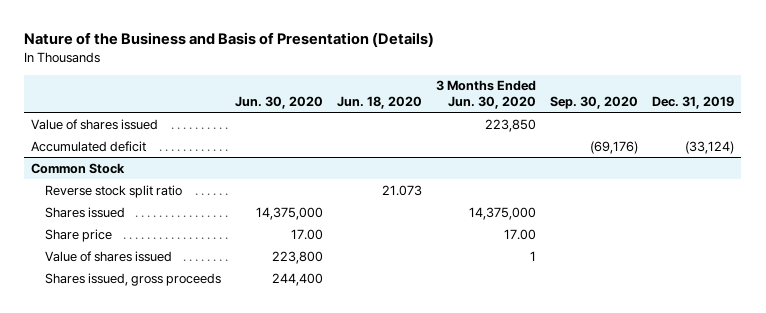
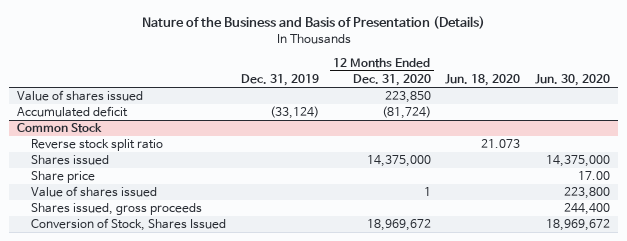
- | Jun. 30, 2020 | Jun. 18, 2020 | 3 Months Ended Jun. 30, 2020 | Sep. 30, 2020 | Dec. 31, 2019
+ | Dec. 31, 2019 | 12 Months Ended Dec. 31, 2020 | Jun. 18, 2020 | Jun. 30, 2020
@ Common Stock
+ Conversion of Stock, Shares Issued | | 18,969,672 | | 18,969,672

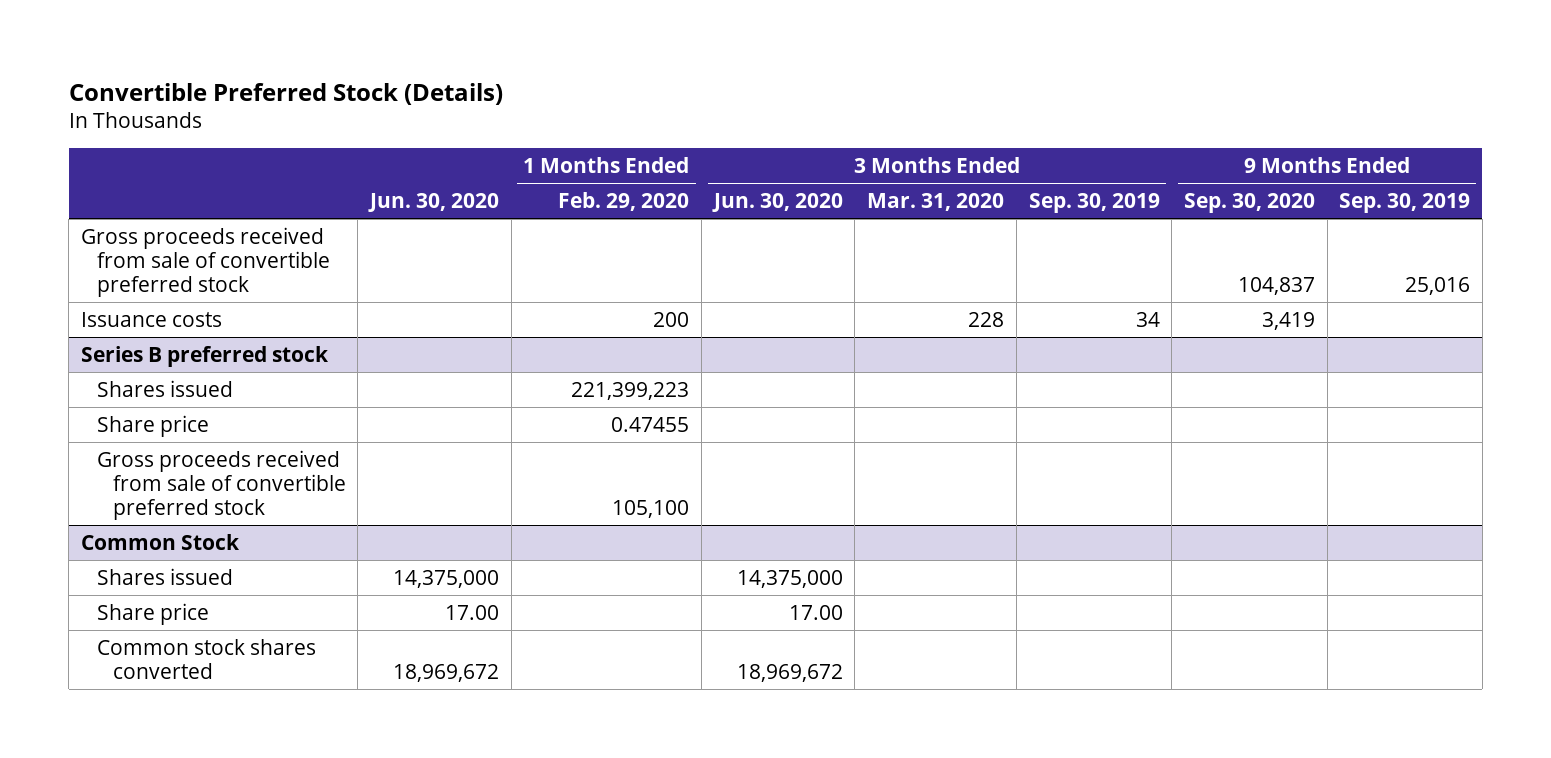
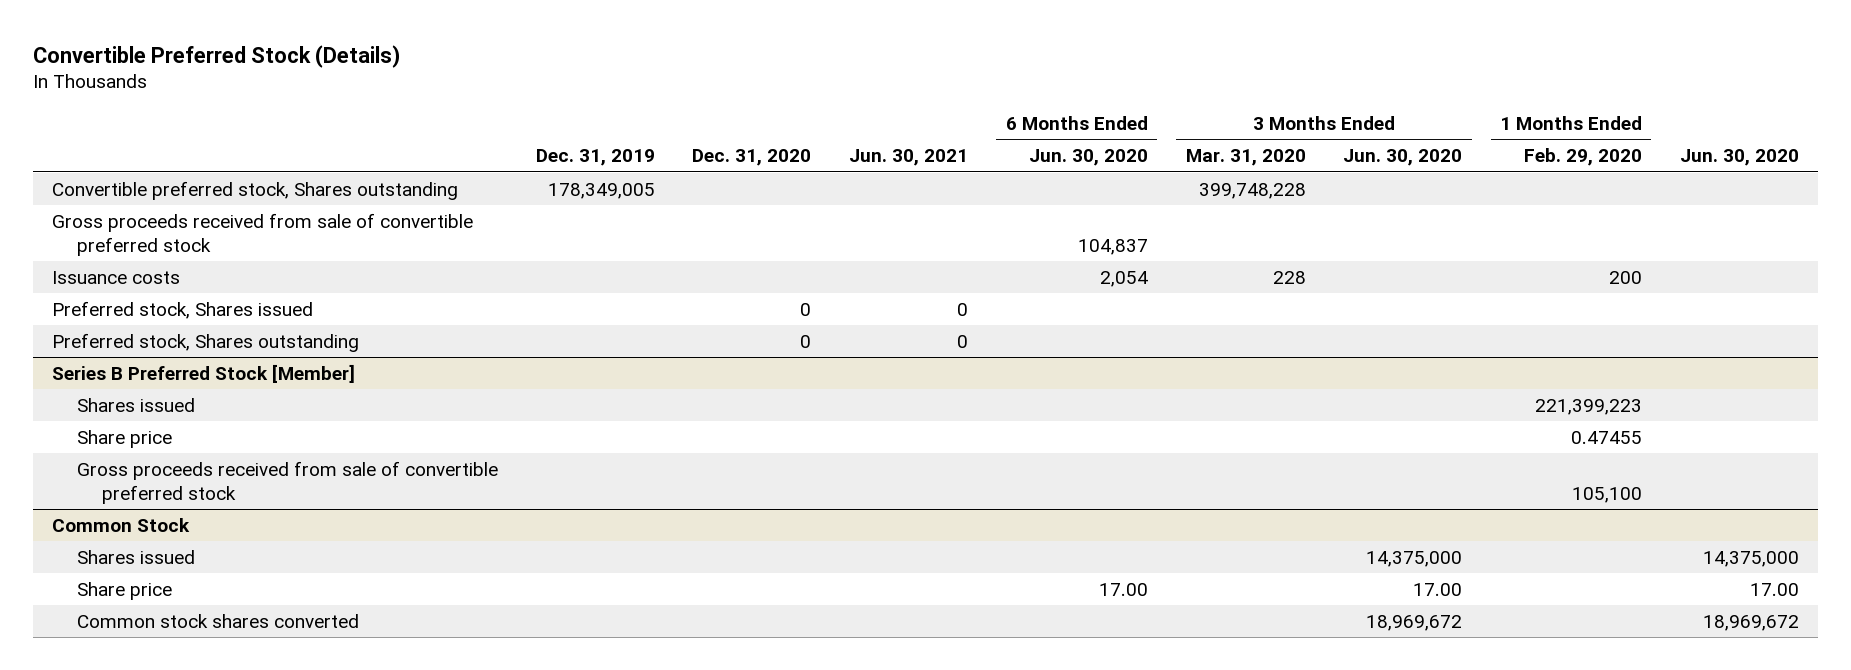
- | Jun. 30, 2020 | 1 Months Ended Feb. 29, 2020 | 3 Months Ended Jun. 30, 2020 | 3 Months Ended Mar. 31, 2020 | 3 Months Ended Sep. 30, 2019 | 9 Months Ended Sep. 30, 2020 | 9 Months Ended Sep. 30, 2019
+ | Dec. 31, 2019 | Dec. 31, 2020 | Jun. 30, 2021 | 6 Months Ended Jun. 30, 2020 | 3 Months Ended Mar. 31, 2020 | 3 Months Ended Jun. 30, 2020 | 1 Months Ended Feb. 29, 2020 | Jun. 30, 2020
+ Convertible preferred stock, Shares outstanding | 178,349,005 | | | | 399,748,228 | | |
- Series B preferred stock
+ Preferred stock, Shares issued | | 0 | 0 | | | | |
+ Preferred stock, Shares outstanding | | 0 | 0 | | | | |
+ Series B Preferred Stock [Member]

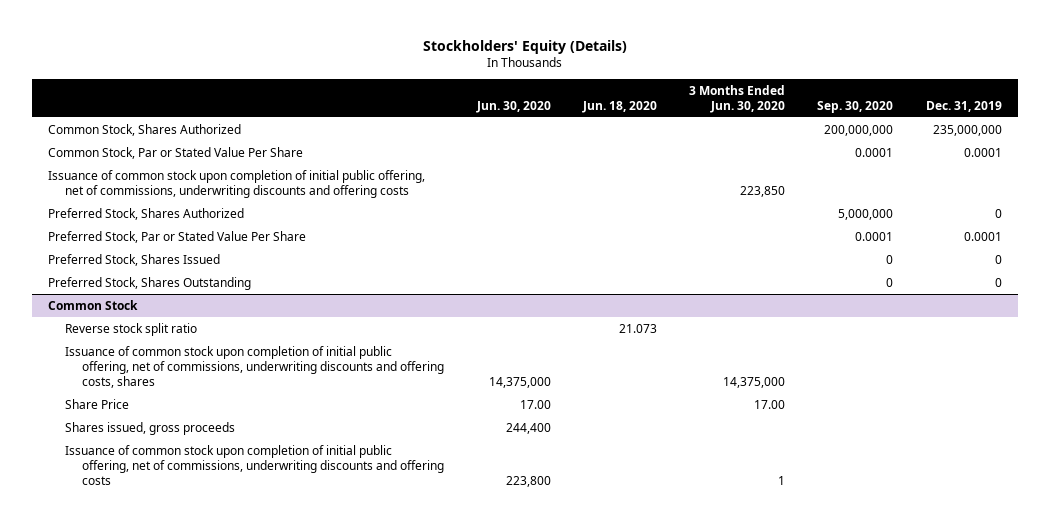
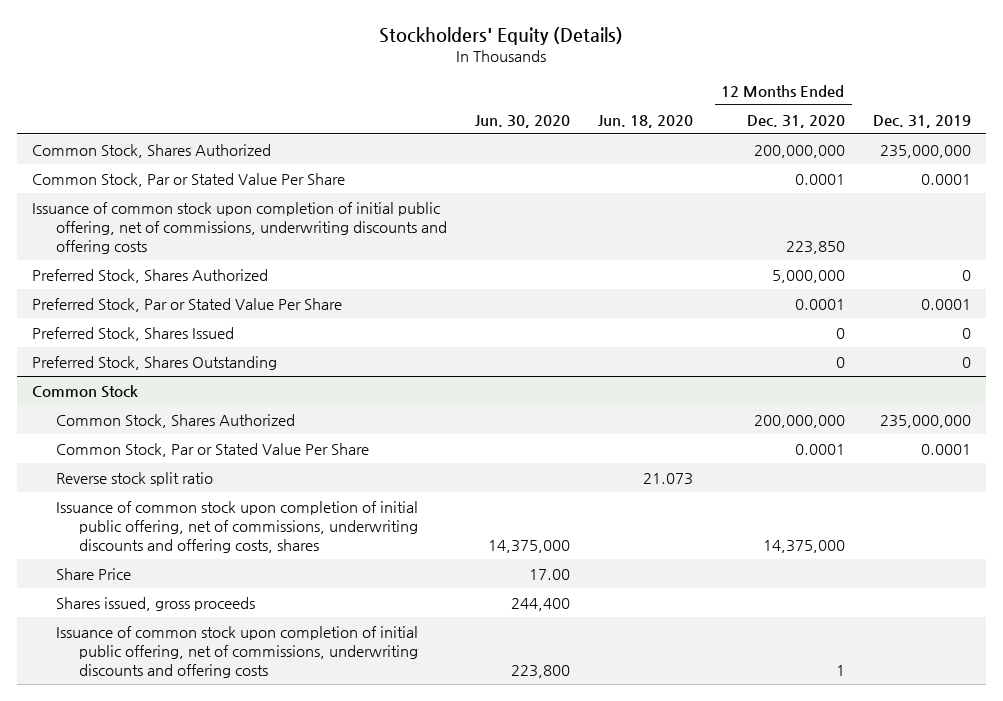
- | Jun. 30, 2020 | Jun. 18, 2020 | 3 Months Ended Jun. 30, 2020 | Sep. 30, 2020 | Dec. 31, 2019
+ | Jun. 30, 2020 | Jun. 18, 2020 | 12 Months Ended Dec. 31, 2020 | Dec. 31, 2019
@ Common Stock
+ Common Stock, Shares Authorized | | | 200,000,000 | 235,000,000
+ Common Stock, Par or Stated Value Per Share | | | 0.0001 | 0.0001

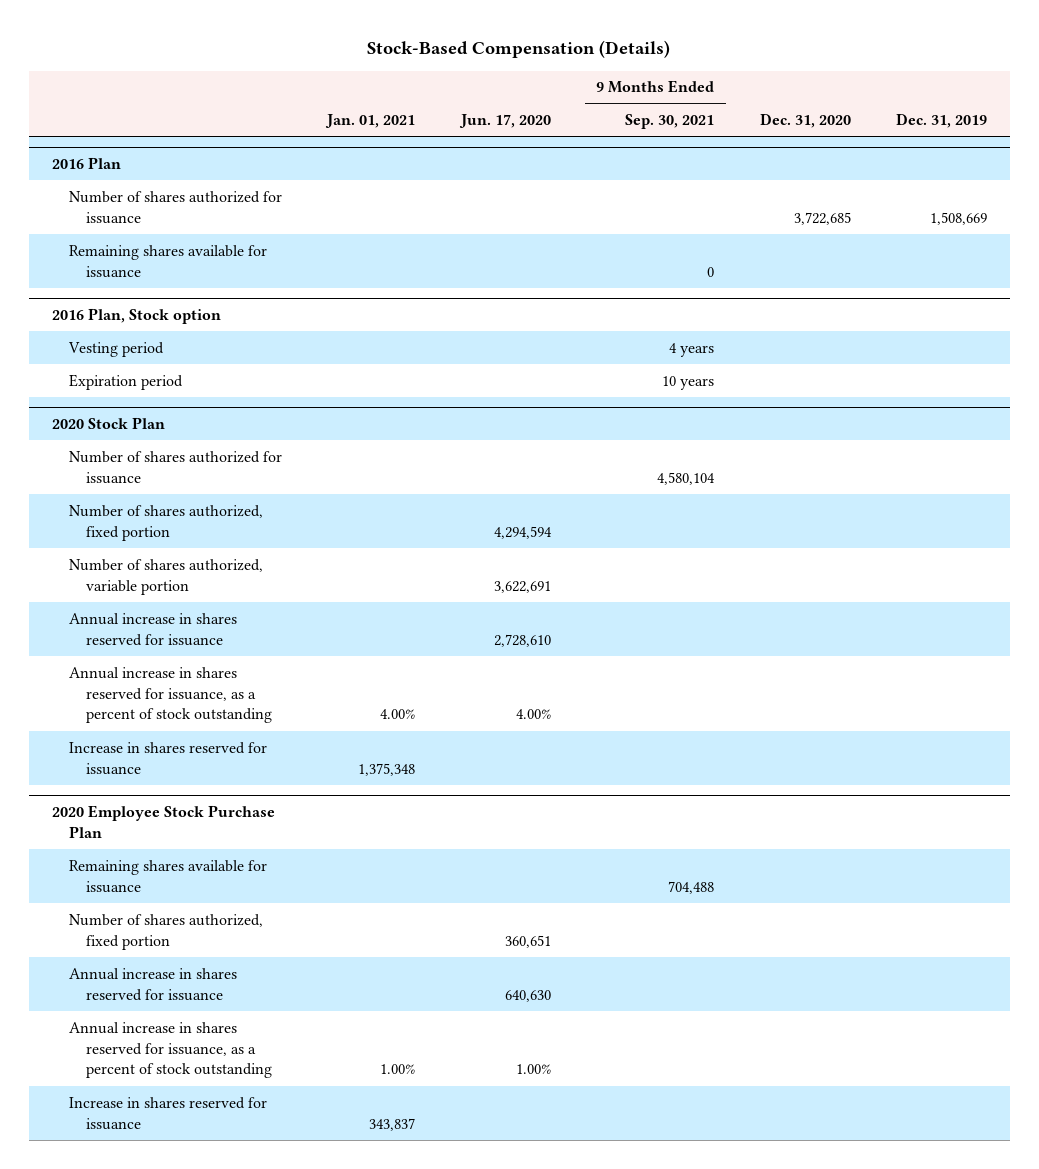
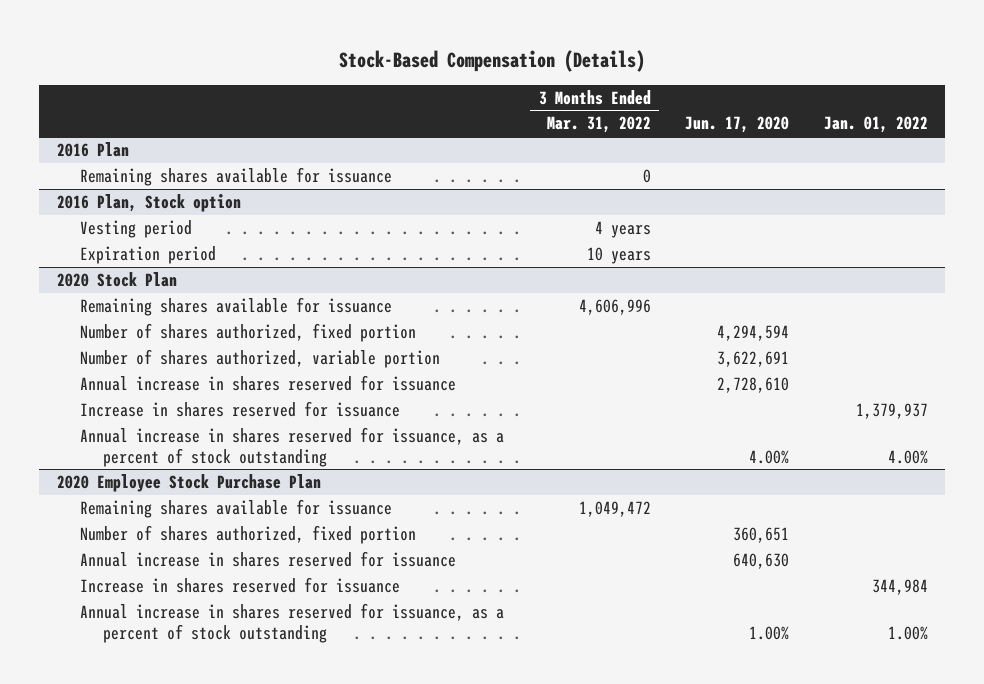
- | Jan. 01, 2021 | Jun. 17, 2020 | 9 Months Ended Sep. 30, 2021 | Dec. 31, 2020 | Dec. 31, 2019
+ | 3 Months Ended Mar. 31, 2022 | Jun. 17, 2020 | Jan. 01, 2022
@ 2016 Plan
- Number of shares authorized for issuance | | | | 3,722,685 | 1,508,669
@ 2020 Stock Plan
- Number of shares authorized for issuance | | | 4,580,104 | |
+ Remaining shares available for issuance | 4,606,996 | |
moved down: Annual increase in shares reserved for issuance, as a percent of stock outstanding | | 4.00% | 4.00%
@ 2020 Employee Stock Purchase Plan
moved down: Annual increase in shares reserved for issuance, as a percent of stock outstanding | | 1.00% | 1.00%

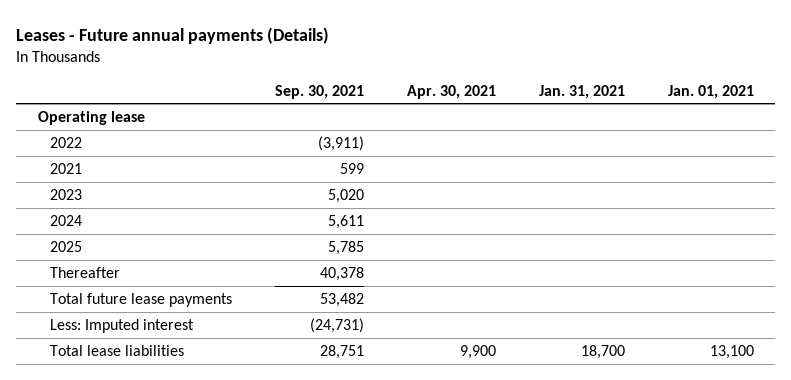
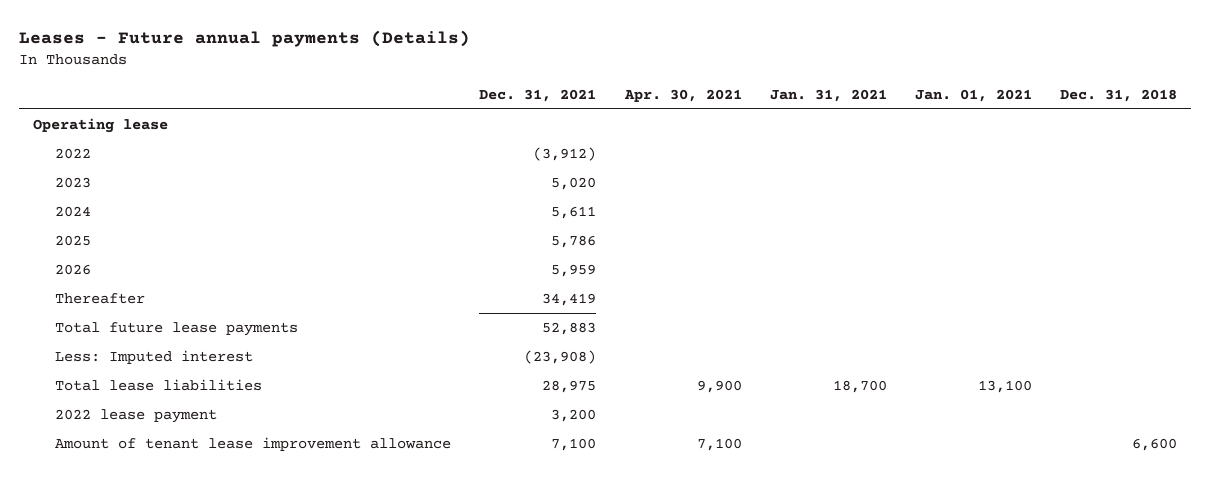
- | Sep. 30, 2021 | Apr. 30, 2021 | Jan. 31, 2021 | Jan. 01, 2021
+ | Dec. 31, 2021 | Apr. 30, 2021 | Jan. 31, 2021 | Jan. 01, 2021 | Dec. 31, 2018
- 2021 | 599 | | |
+ 2026 | 5,959 | | | |
+ 2022 lease payment | 3,200 | | | |
+ Amount of tenant lease improvement allowance | 7,100 | 7,100 | | | 6,600

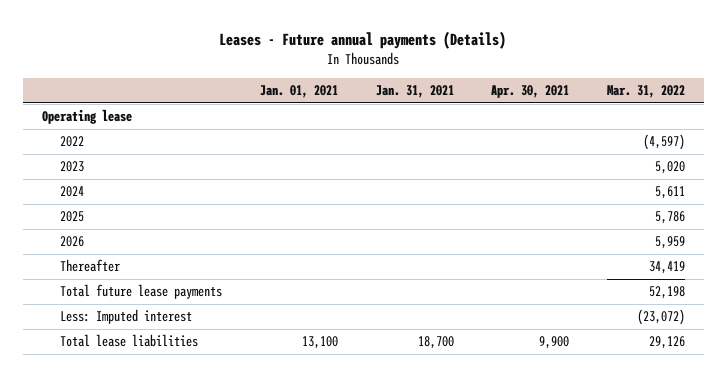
- | Dec. 31, 2021 | Apr. 30, 2021 | Jan. 31, 2021 | Jan. 01, 2021 | Dec. 31, 2018
+ | Jan. 01, 2021 | Jan. 31, 2021 | Apr. 30, 2021 | Mar. 31, 2022
- 2022 lease payment | 3,200 | | | |
- Amount of tenant lease improvement allowance | 7,100 | 7,100 | | | 6,600

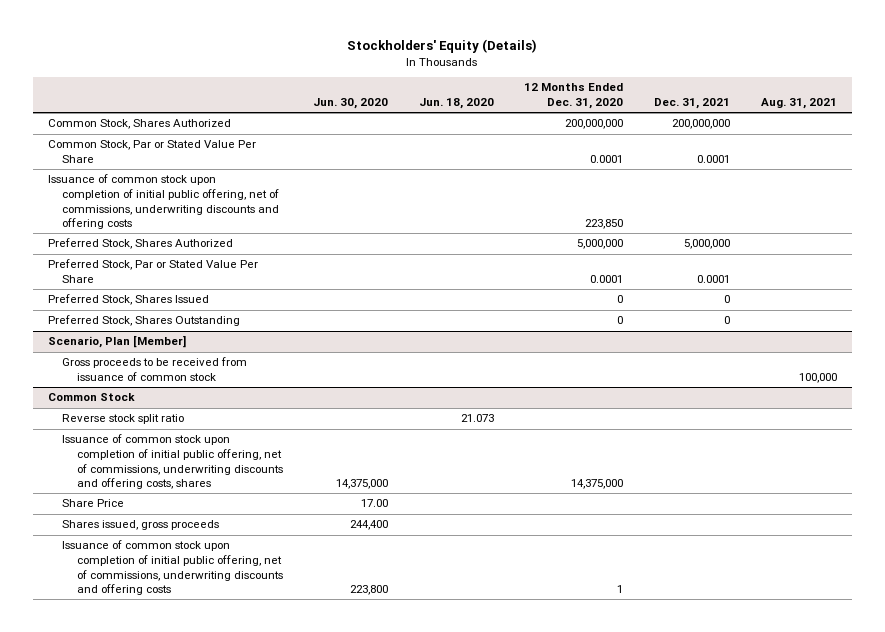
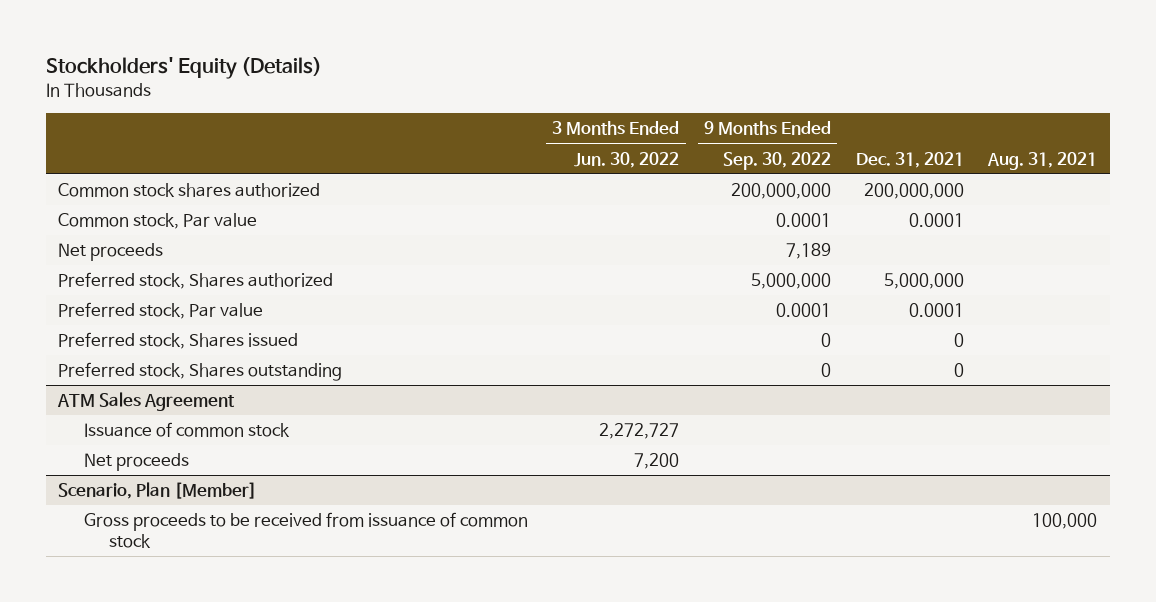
- | Jun. 30, 2020 | Jun. 18, 2020 | 12 Months Ended Dec. 31, 2020 | Dec. 31, 2021 | Aug. 31, 2021
+ | 3 Months Ended Jun. 30, 2022 | 9 Months Ended Sep. 30, 2022 | Dec. 31, 2021 | Aug. 31, 2021
- Common Stock, Shares Authorized | | | 200,000,000 | 200,000,000 |
- Common Stock, Par or Stated Value Per Share | | | 0.0001 | 0.0001 |
- Issuance of common stock upon completion of initial public offering, net of commissions, underwriting discounts and offering costs | | | 223,850 | |
- Preferred Stock, Shares Authorized | | | 5,000,000 | 5,000,000 |
- Preferred Stock, Par or Stated Value Per Share | | | 0.0001 | 0.0001 |
- Preferred Stock, Shares Issued | | | 0 | 0 |
- Preferred Stock, Shares Outstanding | | | 0 | 0 |
+ Common stock shares authorized | | 200,000,000 | 200,000,000 |
+ Common stock, Par value | | 0.0001 | 0.0001 |
+ Net proceeds | | 7,189 | |
+ Preferred stock, Shares authorized | | 5,000,000 | 5,000,000 |
+ Preferred stock, Par value | | 0.0001 | 0.0001 |
+ Preferred stock, Shares issued | | 0 | 0 |
+ Preferred stock, Shares outstanding | | 0 | 0 |
+ ATM Sales Agreement
+ Issuance of common stock | 2,272,727 | | |
+ Net proceeds | 7,200 | | |
- Common Stock
- Reverse stock split ratio | | 21.073 | | |
- Issuance of common stock upon completion of initial public offering, net of commissions, underwriting discounts and offering costs, shares | 14,375,000 | | 14,375,000 | |
- Share Price | 17.00 | | | |
- Shares issued, gross proceeds | 244,400 | | | |
- Issuance of common stock upon completion of initial public offering, net of commissions, underwriting discounts and offering costs | 223,800 | | 1 | |

